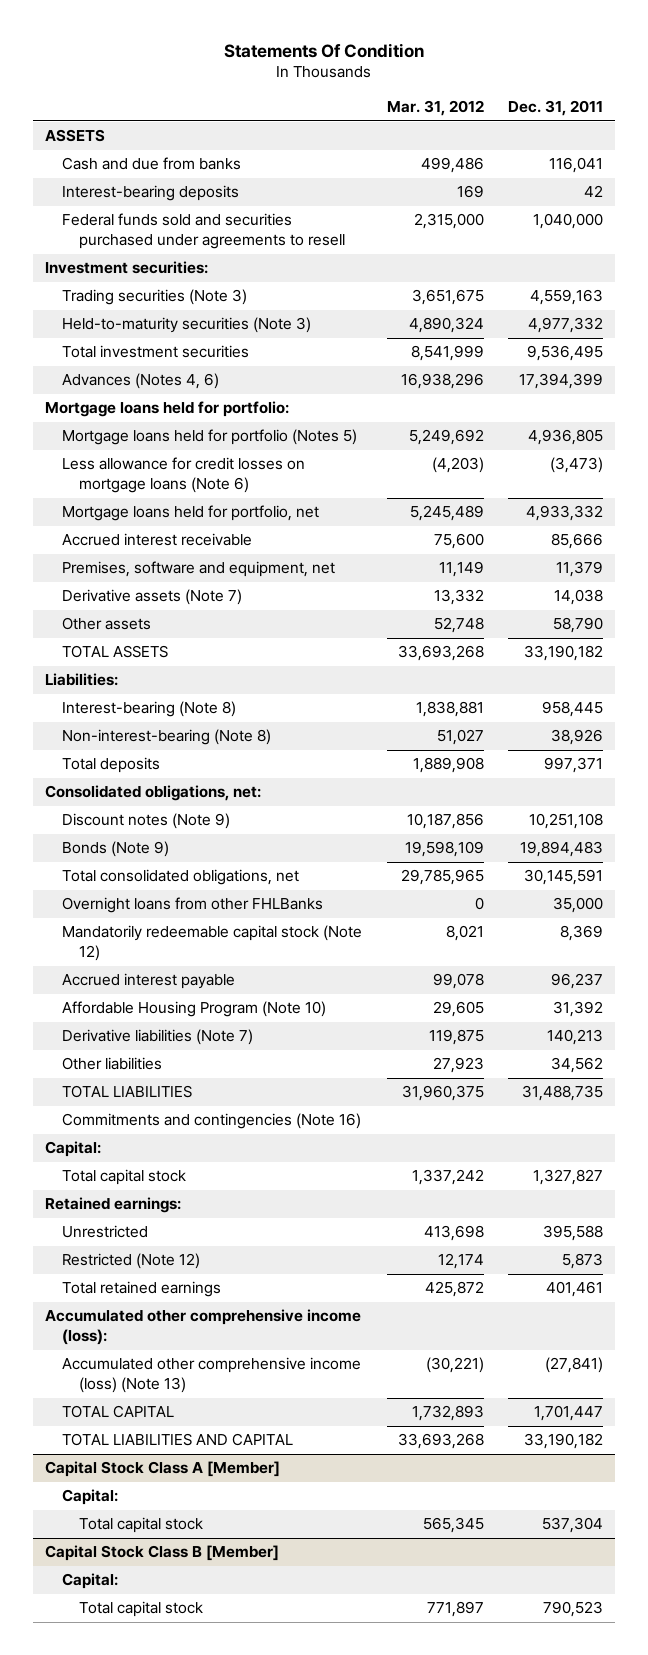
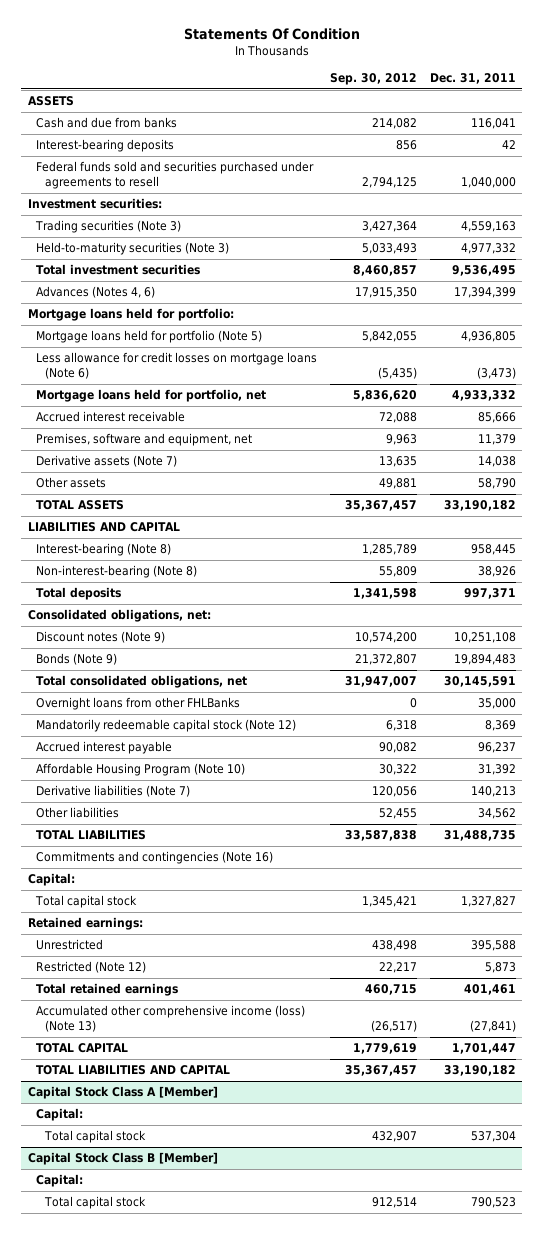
- | Mar. 31, 2012 | Dec. 31, 2011
+ | Sep. 30, 2012 | Dec. 31, 2011
- Mortgage loans held for portfolio (Notes 5) | 5,249,692 | 4,936,805
+ Mortgage loans held for portfolio (Note 5) | 5,842,055 | 4,936,805
- Liabilities:
+ LIABILITIES AND CAPITAL
- Accumulated other comprehensive income (loss):

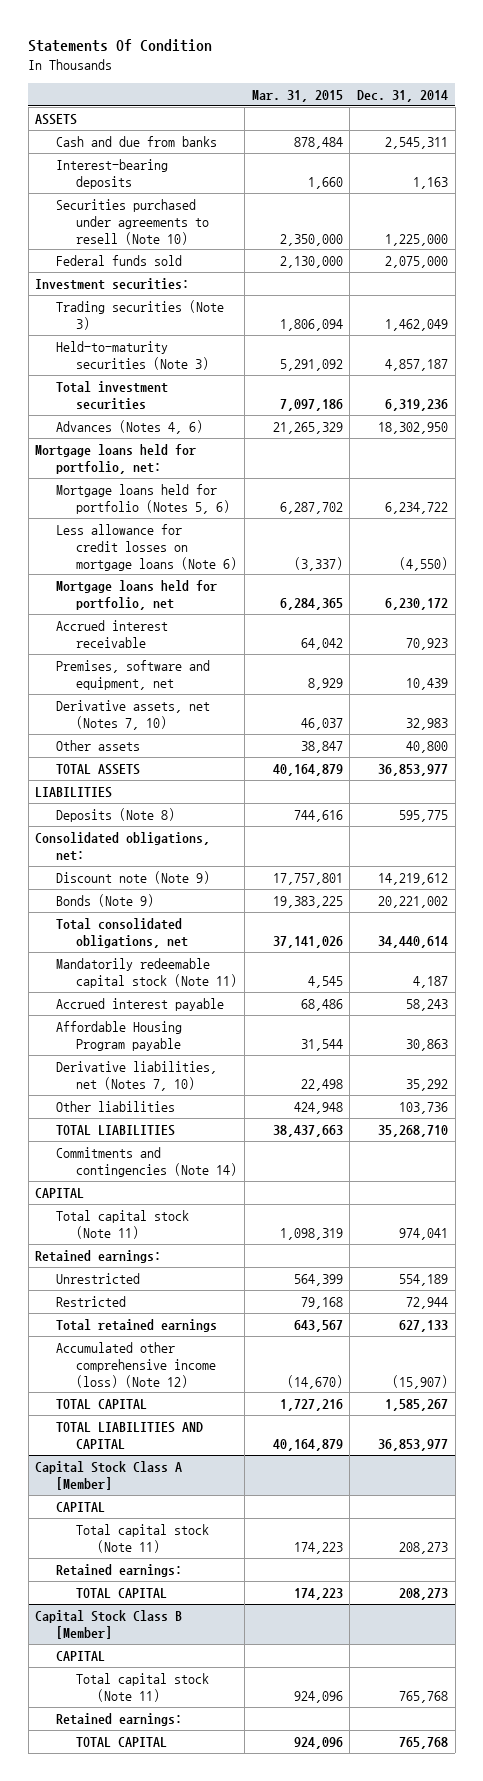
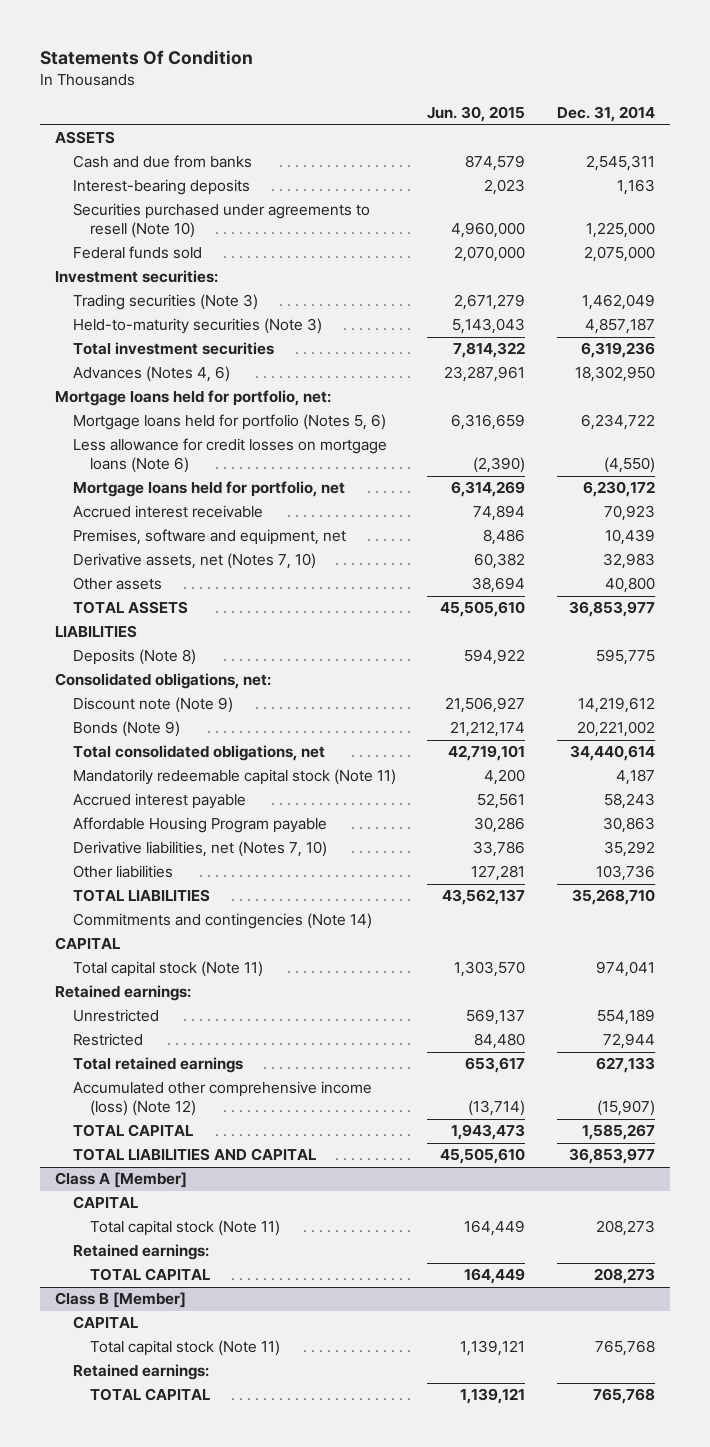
- | Mar. 31, 2015 | Dec. 31, 2014
+ | Jun. 30, 2015 | Dec. 31, 2014
- Capital Stock Class A [Member]
+ Class A [Member]
- Capital Stock Class B [Member]
+ Class B [Member]

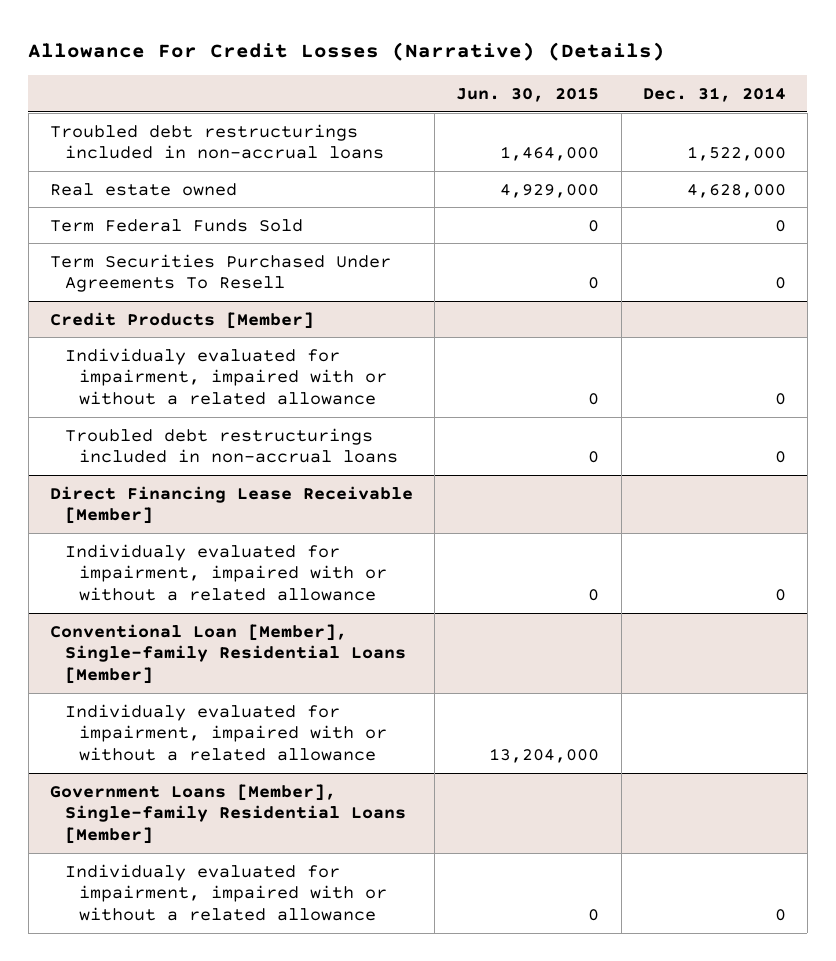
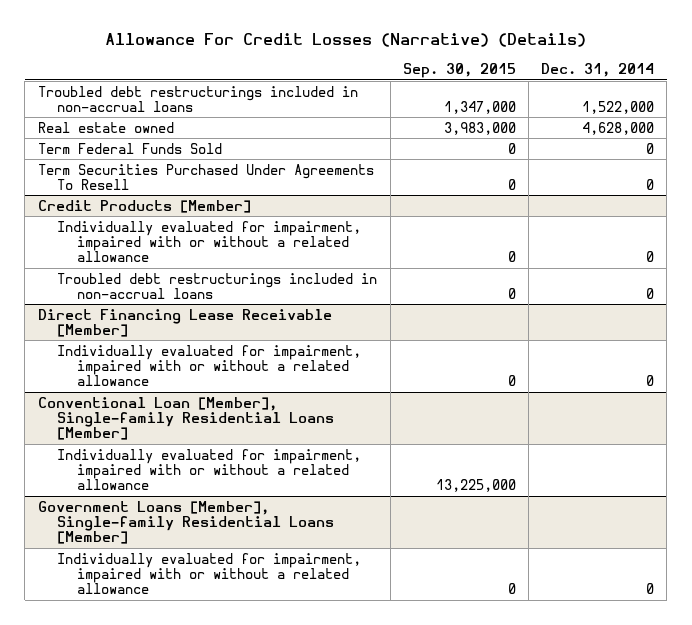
- | Jun. 30, 2015 | Dec. 31, 2014
+ | Sep. 30, 2015 | Dec. 31, 2014
@ Credit Products [Member]
- Individualy evaluated for impairment, impaired with or without a related allowance | 0 | 0
+ Individually evaluated for impairment, impaired with or without a related allowance | 0 | 0
@ Direct Financing Lease Receivable [Member]
- Individualy evaluated for impairment, impaired with or without a related allowance | 0 | 0
+ Individually evaluated for impairment, impaired with or without a related allowance | 0 | 0
@ Conventional Loan [Member], Single-family Residential Loans [Member]
- Individualy evaluated for impairment, impaired with or without a related allowance | 13,204,000 |
+ Individually evaluated for impairment, impaired with or without a related allowance | 13,225,000 |
@ Government Loans [Member], Single-family Residential Loans [Member]
- Individualy evaluated for impairment, impaired with or without a related allowance | 0 | 0
+ Individually evaluated for impairment, impaired with or without a related allowance | 0 | 0

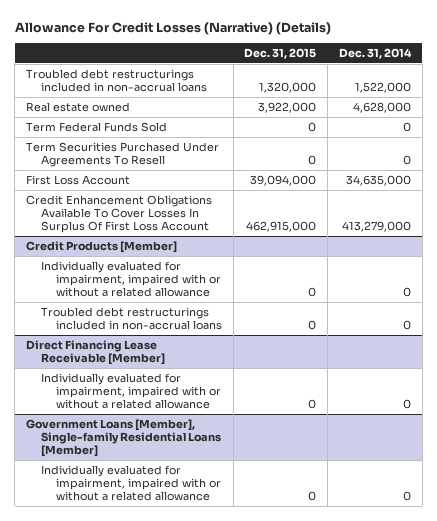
- | Sep. 30, 2015 | Dec. 31, 2014
+ | Dec. 31, 2015 | Dec. 31, 2014
+ First Loss Account | 39,094,000 | 34,635,000
+ Credit Enhancement Obligations Available To Cover Losses In Surplus Of First Loss Account | 462,915,000 | 413,279,000
- Conventional Loan [Member], Single-family Residential Loans [Member]
- Individually evaluated for impairment, impaired with or without a related allowance | 13,225,000 |

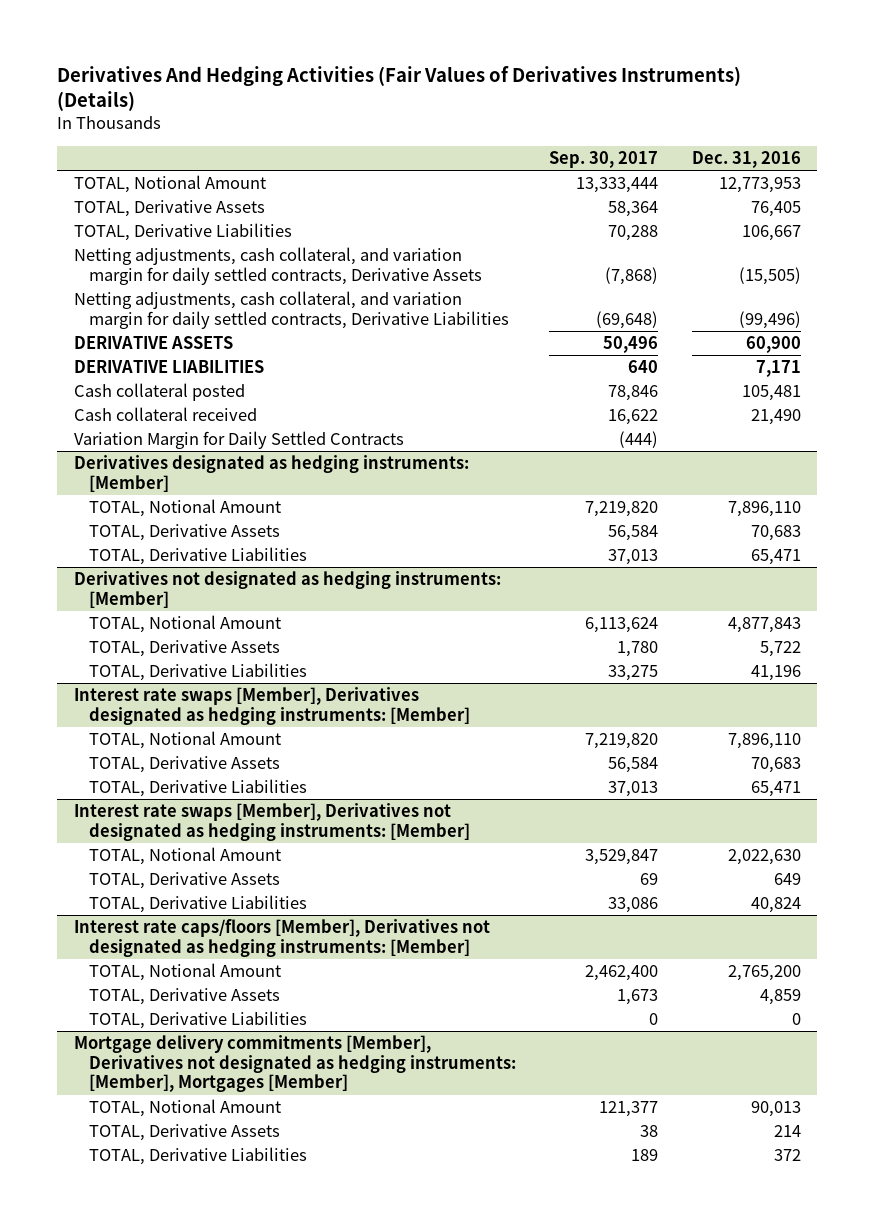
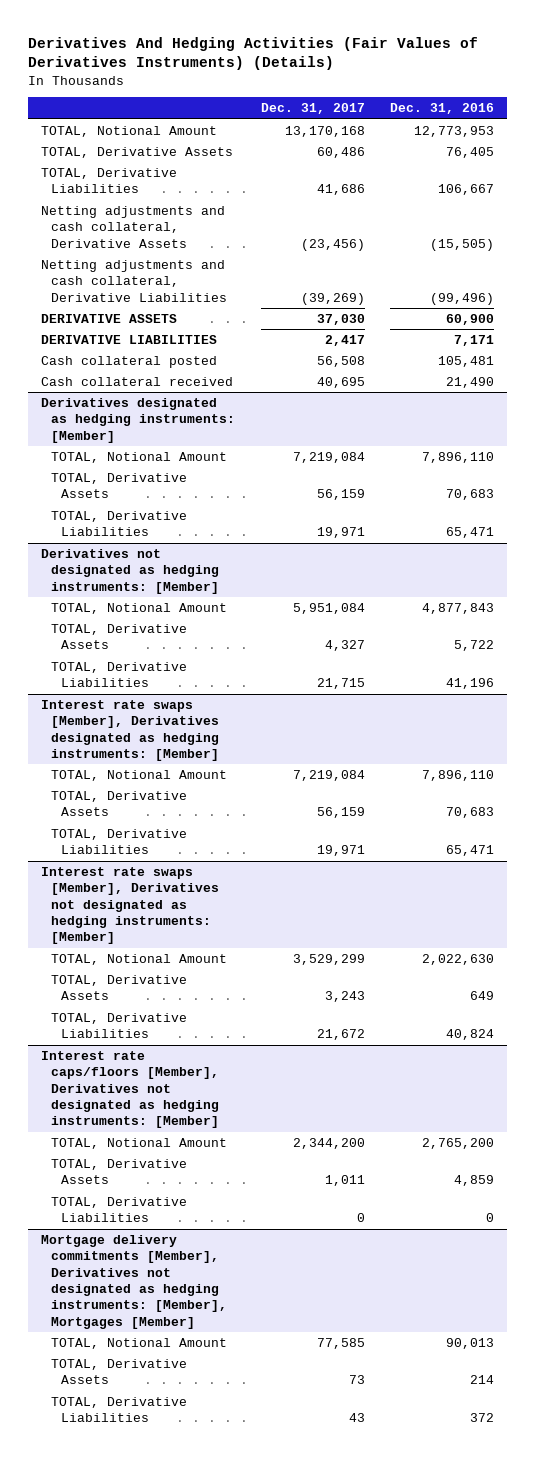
- | Sep. 30, 2017 | Dec. 31, 2016
+ | Dec. 31, 2017 | Dec. 31, 2016
- Netting adjustments, cash collateral, and variation margin for daily settled contracts, Derivative Assets | (7,868) | (15,505)
- Netting adjustments, cash collateral, and variation margin for daily settled contracts, Derivative Liabilities | (69,648) | (99,496)
+ Netting adjustments and cash collateral, Derivative Assets | (23,456) | (15,505)
+ Netting adjustments and cash collateral, Derivative Liabilities | (39,269) | (99,496)
- Variation Margin for Daily Settled Contracts | (444) |

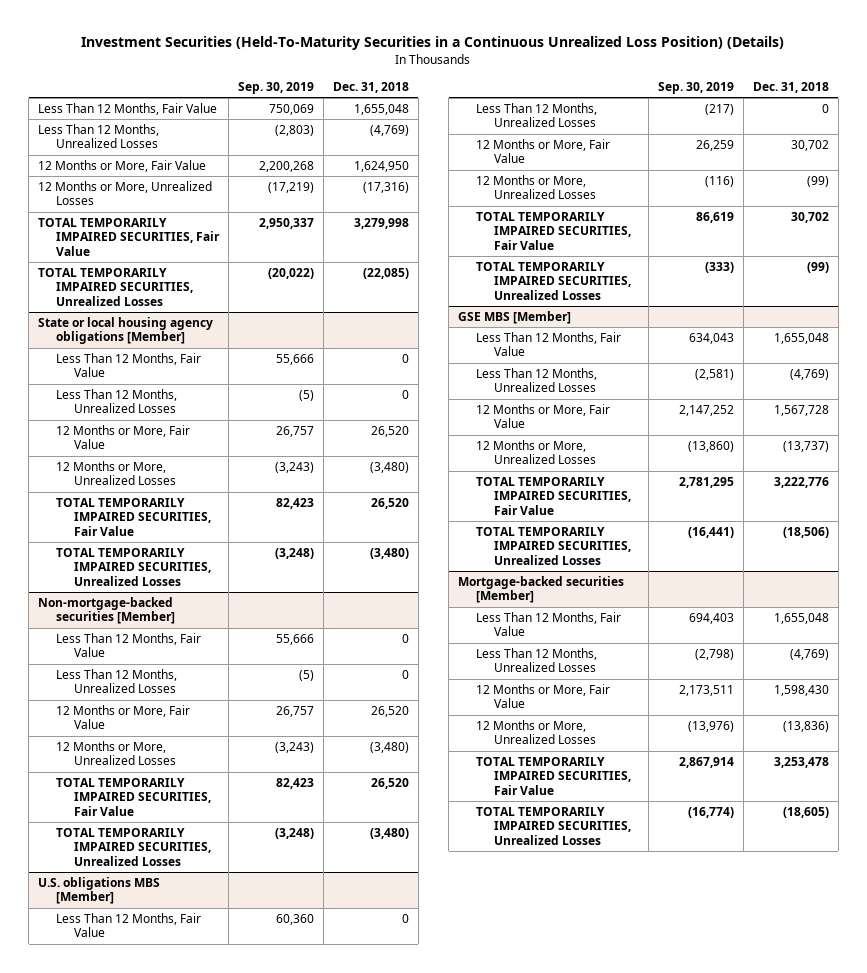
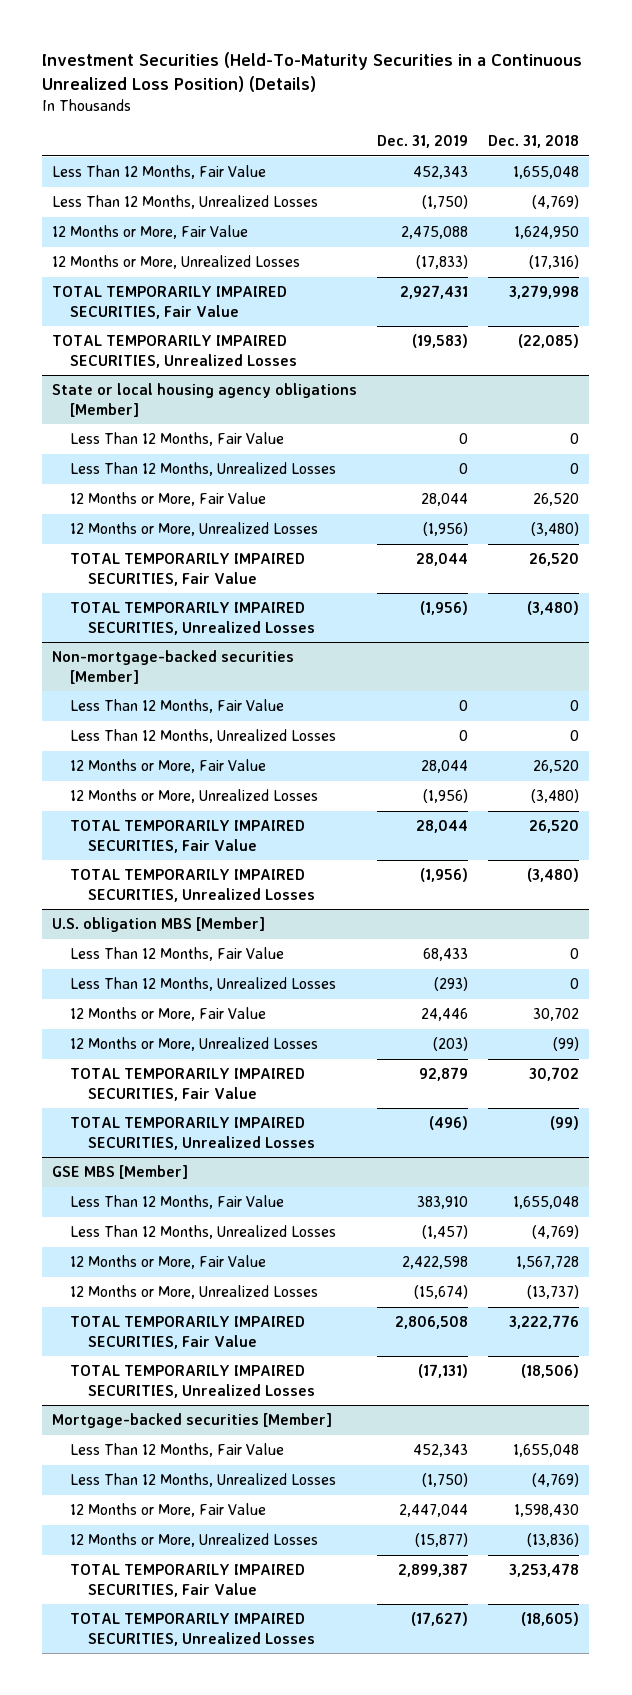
- | Sep. 30, 2019 | Dec. 31, 2018
+ | Dec. 31, 2019 | Dec. 31, 2018
- U.S. obligations MBS [Member]
+ U.S. obligation MBS [Member]

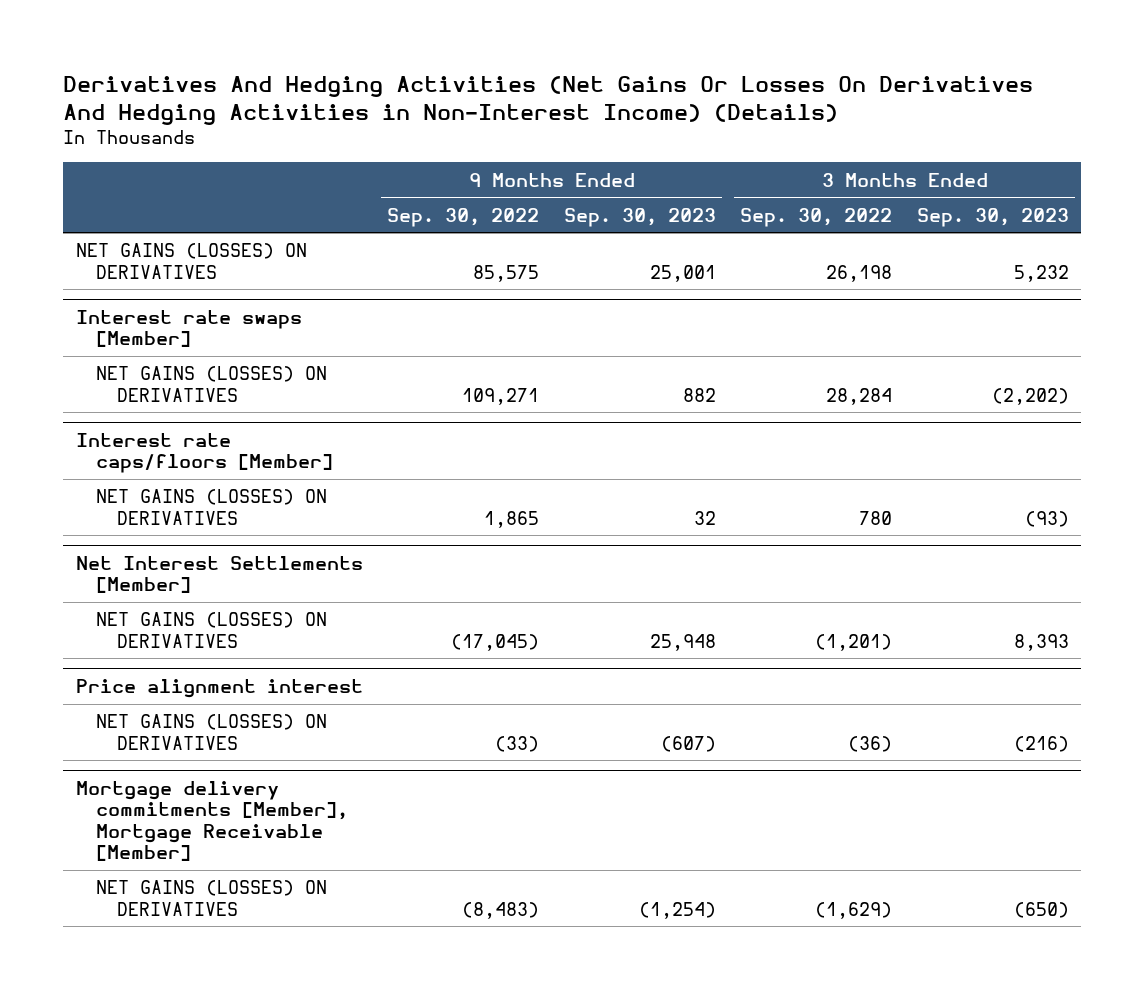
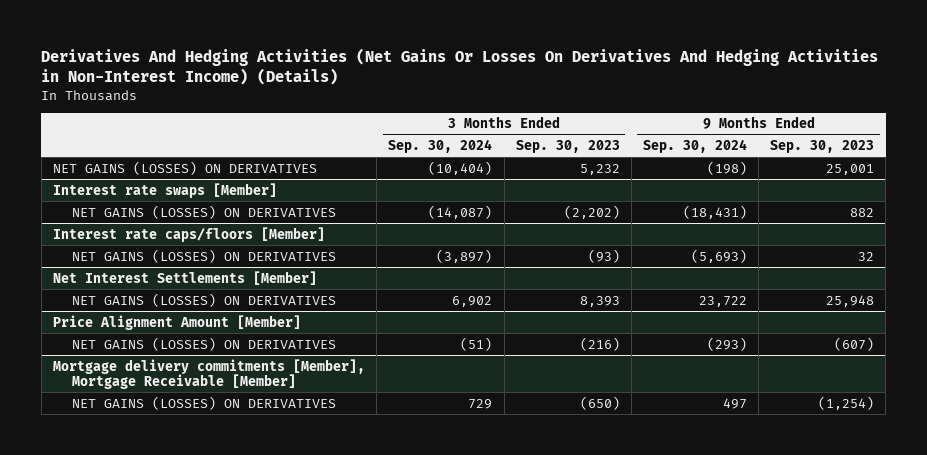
- | 9 Months Ended Sep. 30, 2022 | 9 Months Ended Sep. 30, 2023 | 3 Months Ended Sep. 30, 2022 | 3 Months Ended Sep. 30, 2023
+ | 3 Months Ended Sep. 30, 2024 | 3 Months Ended Sep. 30, 2023 | 9 Months Ended Sep. 30, 2024 | 9 Months Ended Sep. 30, 2023
- Price alignment interest
+ Price Alignment Amount [Member]

